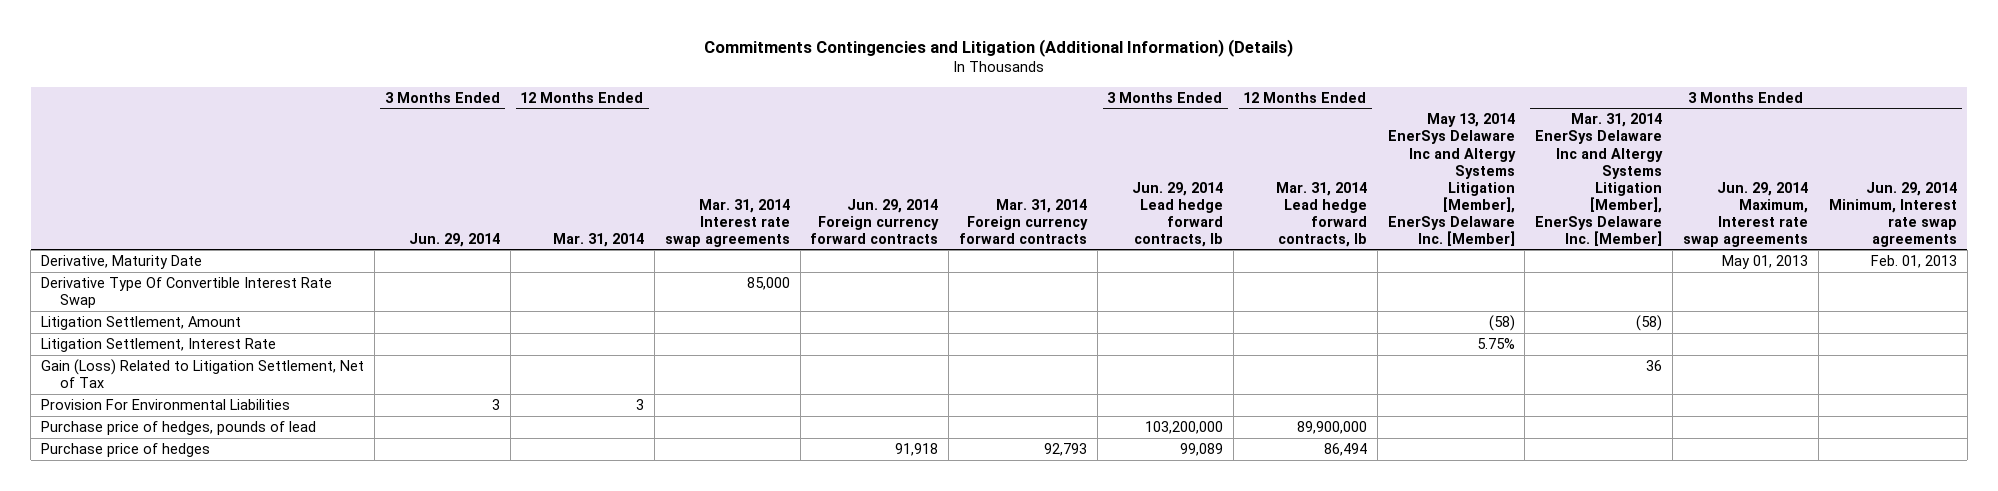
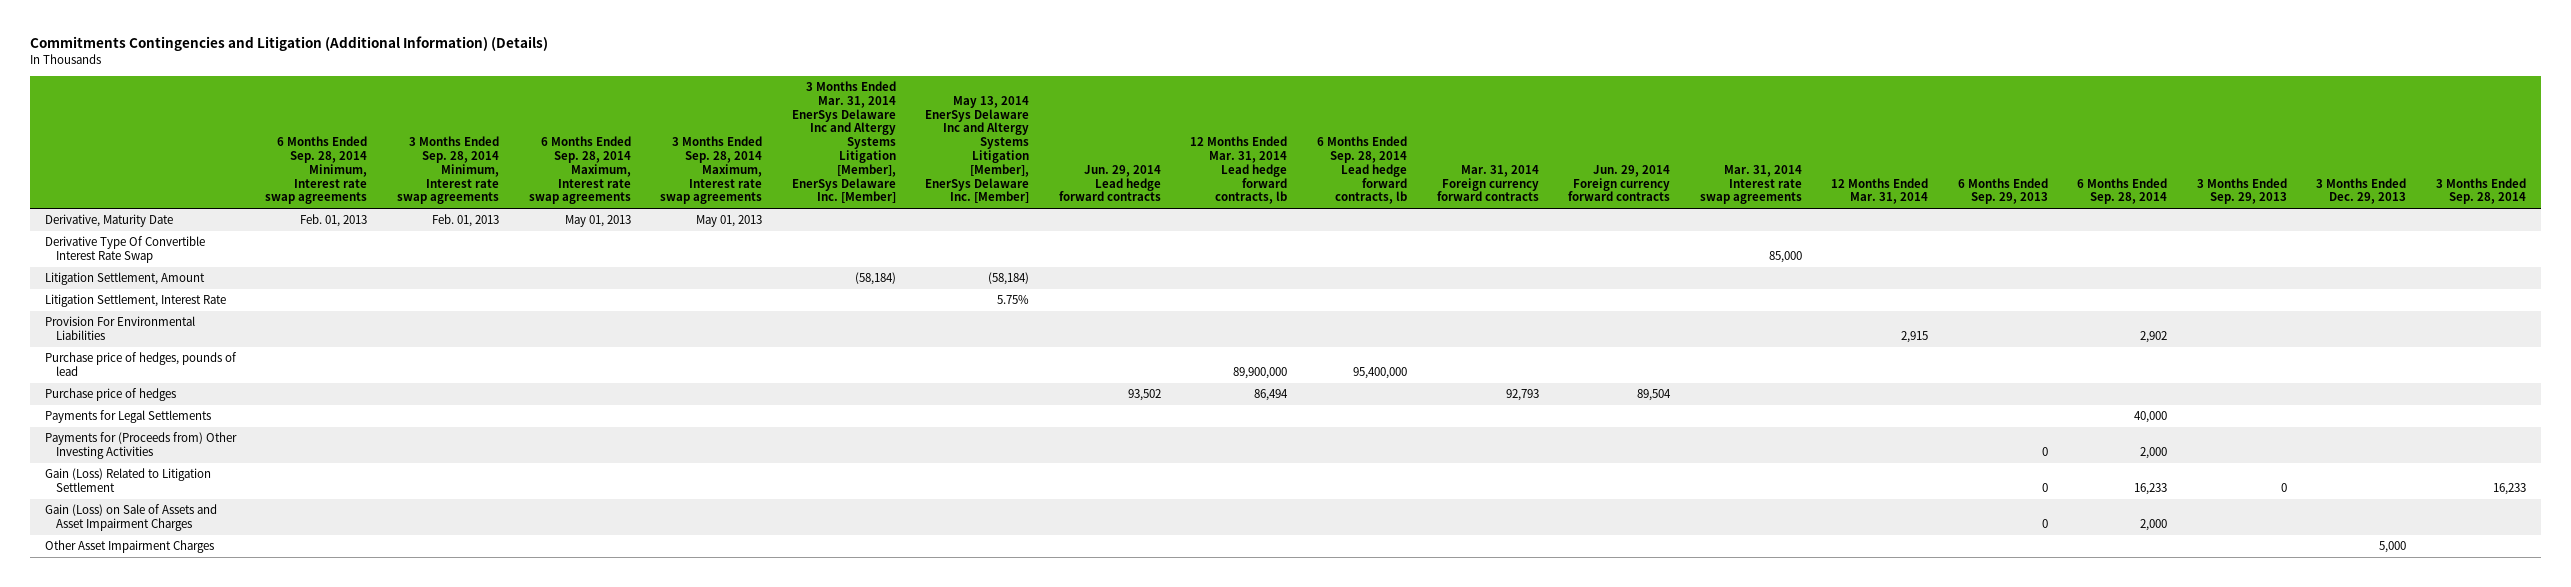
- | 3 Months Ended Jun. 29, 2014 | 12 Months Ended Mar. 31, 2014 | Mar. 31, 2014 Interest rate swap agreements | Jun. 29, 2014 Foreign currency forward contracts | Mar. 31, 2014 Foreign currency forward contracts | 3 Months Ended Jun. 29, 2014 Lead hedge forward contracts, lb | 12 Months Ended Mar. 31, 2014 Lead hedge forward contracts, lb | May 13, 2014 EnerSys Delaware Inc and Altergy Systems Litigation [Member], EnerSys Delaware Inc. [Member] | 3 Months Ended Mar. 31, 2014 EnerSys Delaware Inc and Altergy Systems Litigation [Member], EnerSys Delaware Inc. [Member] | 3 Months Ended Jun. 29, 2014 Maximum, Interest rate swap agreements | 3 Months Ended Jun. 29, 2014 Minimum, Interest rate swap agreements
+ | 6 Months Ended Sep. 28, 2014 Minimum, Interest rate swap agreements | 3 Months Ended Sep. 28, 2014 Minimum, Interest rate swap agreements | 6 Months Ended Sep. 28, 2014 Maximum, Interest rate swap agreements | 3 Months Ended Sep. 28, 2014 Maximum, Interest rate swap agreements | 3 Months Ended Mar. 31, 2014 EnerSys Delaware Inc and Altergy Systems Litigation [Member], EnerSys Delaware Inc. [Member] | May 13, 2014 EnerSys Delaware Inc and Altergy Systems Litigation [Member], EnerSys Delaware Inc. [Member] | Jun. 29, 2014 Lead hedge forward contracts | 12 Months Ended Mar. 31, 2014 Lead hedge forward contracts, lb | 6 Months Ended Sep. 28, 2014 Lead hedge forward contracts, lb | Mar. 31, 2014 Foreign currency forward contracts | Jun. 29, 2014 Foreign currency forward contracts | Mar. 31, 2014 Interest rate swap agreements | 12 Months Ended Mar. 31, 2014 | 6 Months Ended Sep. 29, 2013 | 6 Months Ended Sep. 28, 2014 | 3 Months Ended Sep. 29, 2013 | 3 Months Ended Dec. 29, 2013 | 3 Months Ended Sep. 28, 2014
- Litigation Settlement, Amount | | | | | | | | (58) | (58) | |
+ Litigation Settlement, Amount | | | | | (58,184) | (58,184) | | | | | | | | | | | |
- Gain (Loss) Related to Litigation Settlement, Net of Tax | | | | | | | | | 36 | |
- Provision For Environmental Liabilities | 3 | 3 | | | | | | | | |
+ Provision For Environmental Liabilities | | | | | | | | | | | | | 2,915 | | 2,902 | | |
- Purchase price of hedges | | | | 91,918 | 92,793 | 99,089 | 86,494 | | | |
+ Purchase price of hedges | | | | | | | 93,502 | 86,494 | | 92,793 | 89,504 | | | | | | |
+ Payments for Legal Settlements | | | | | | | | | | | | | | | 40,000 | | |
+ Payments for (Proceeds from) Other Investing Activities | | | | | | | | | | | | | | 0 | 2,000 | | |
+ Gain (Loss) Related to Litigation Settlement | | | | | | | | | | | | | | 0 | 16,233 | 0 | | 16,233
+ Gain (Loss) on Sale of Assets and Asset Impairment Charges | | | | | | | | | | | | | | 0 | 2,000 | | |
+ Other Asset Impairment Charges | | | | | | | | | | | | | | | | | 5,000 |

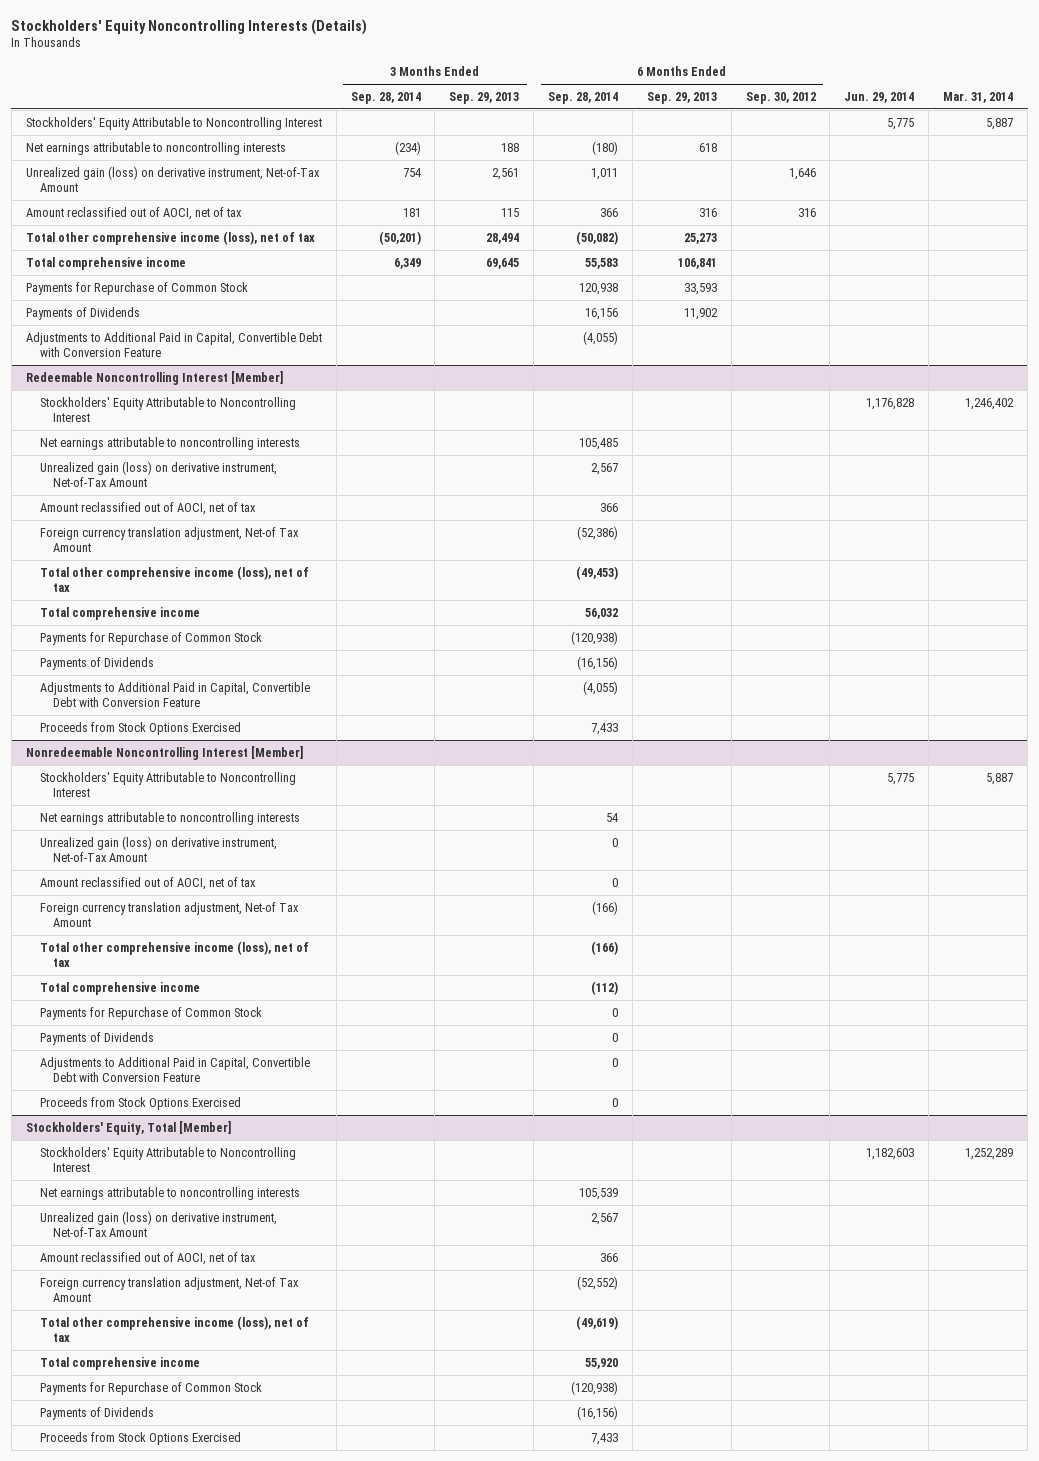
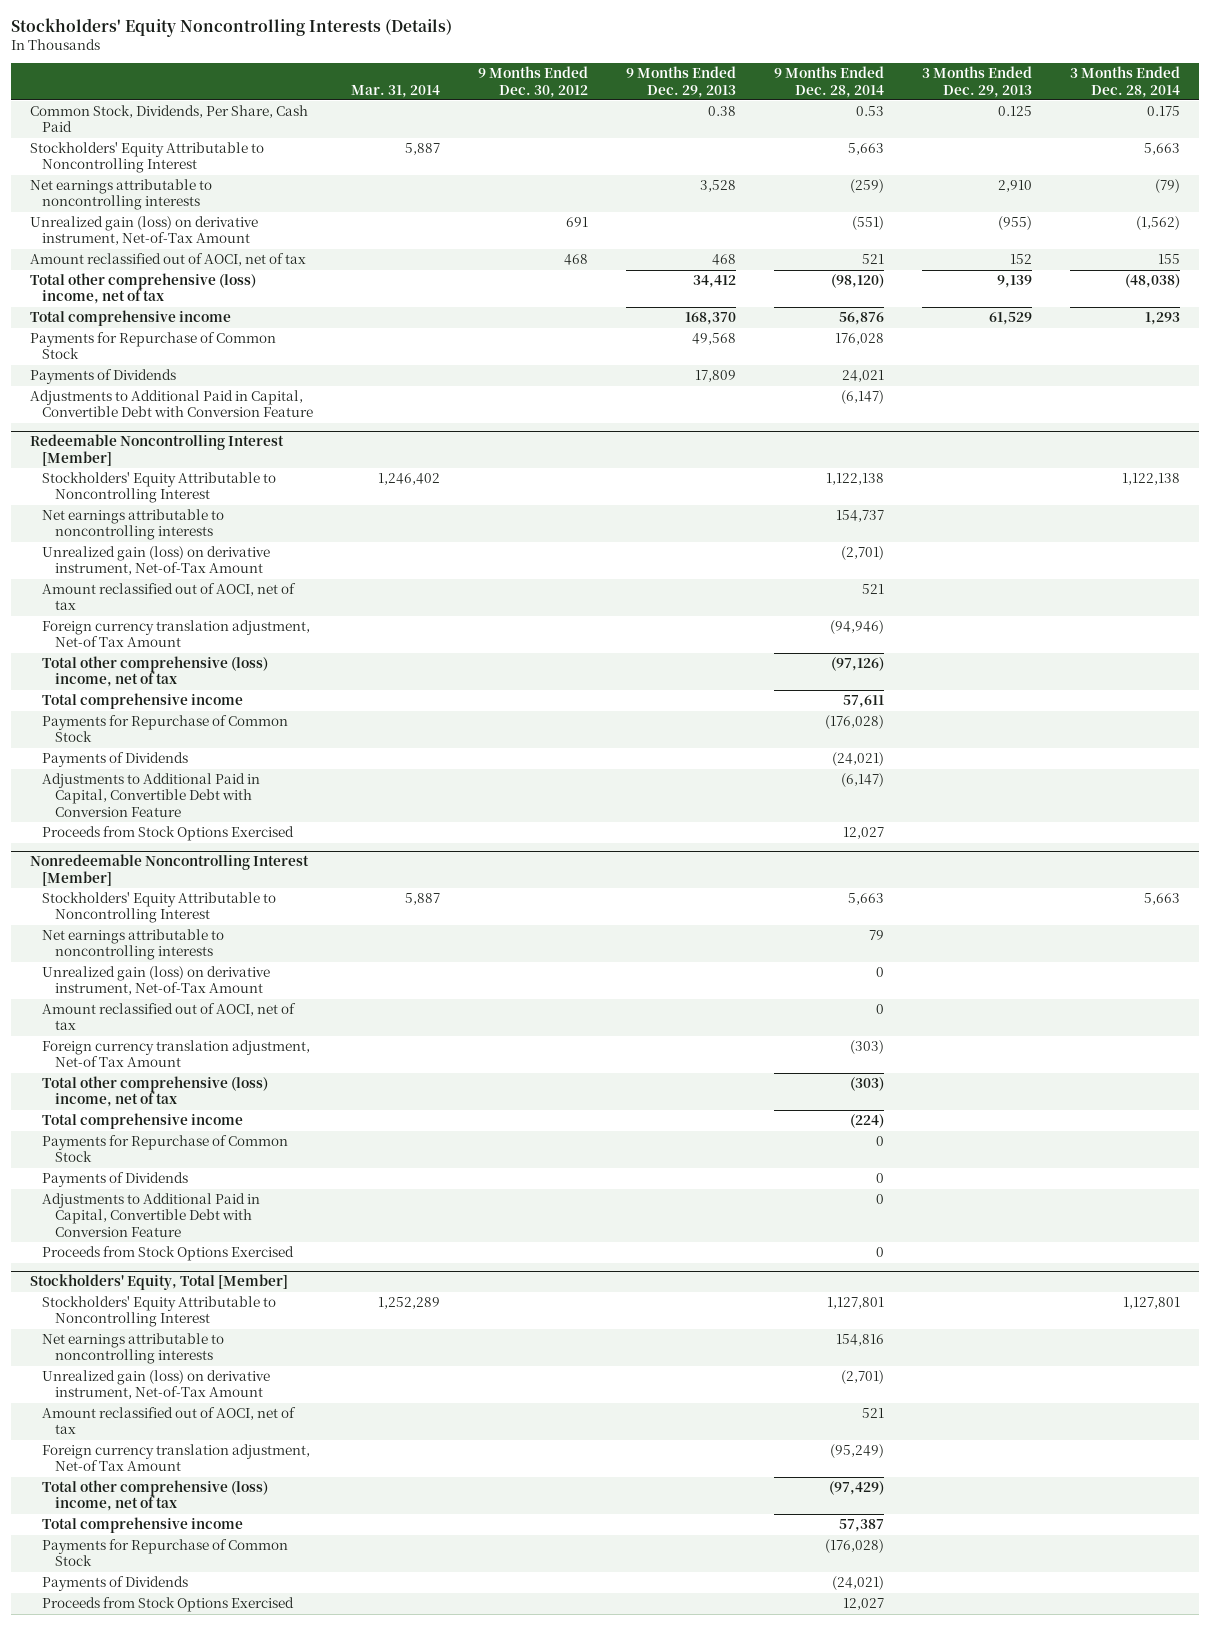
- | 3 Months Ended Sep. 28, 2014 | 3 Months Ended Sep. 29, 2013 | 6 Months Ended Sep. 28, 2014 | 6 Months Ended Sep. 29, 2013 | 6 Months Ended Sep. 30, 2012 | Jun. 29, 2014 | Mar. 31, 2014
+ | Mar. 31, 2014 | 9 Months Ended Dec. 30, 2012 | 9 Months Ended Dec. 29, 2013 | 9 Months Ended Dec. 28, 2014 | 3 Months Ended Dec. 29, 2013 | 3 Months Ended Dec. 28, 2014
+ Common Stock, Dividends, Per Share, Cash Paid | | | 0.38 | 0.53 | 0.125 | 0.175
- Total other comprehensive income (loss), net of tax | (50,201) | 28,494 | (50,082) | 25,273 | | |
+ Total other comprehensive (loss) income, net of tax | | | 34,412 | (98,120) | 9,139 | (48,038)
@ Redeemable Noncontrolling Interest [Member]
- Total other comprehensive income (loss), net of tax | | | (49,453) | | | |
+ Total other comprehensive (loss) income, net of tax | | | | (97,126) | |
@ Nonredeemable Noncontrolling Interest [Member]
- Total other comprehensive income (loss), net of tax | | | (166) | | | |
+ Total other comprehensive (loss) income, net of tax | | | | (303) | |
@ Stockholders' Equity, Total [Member]
- Total other comprehensive income (loss), net of tax | | | (49,619) | | | |
+ Total other comprehensive (loss) income, net of tax | | | | (97,429) | |

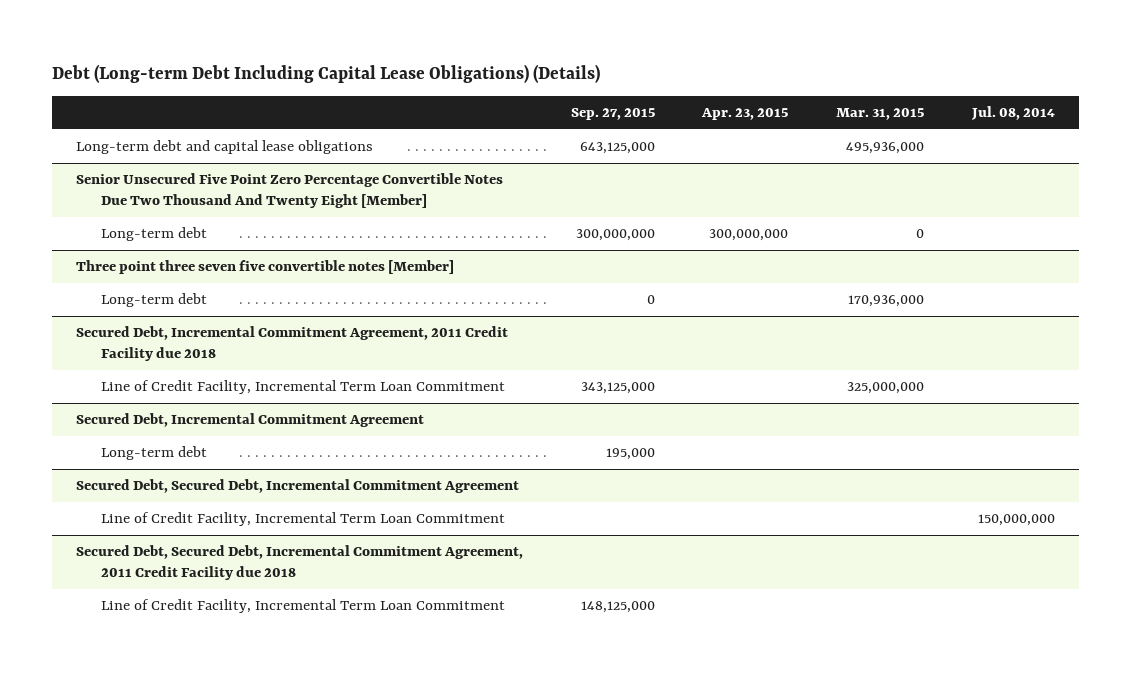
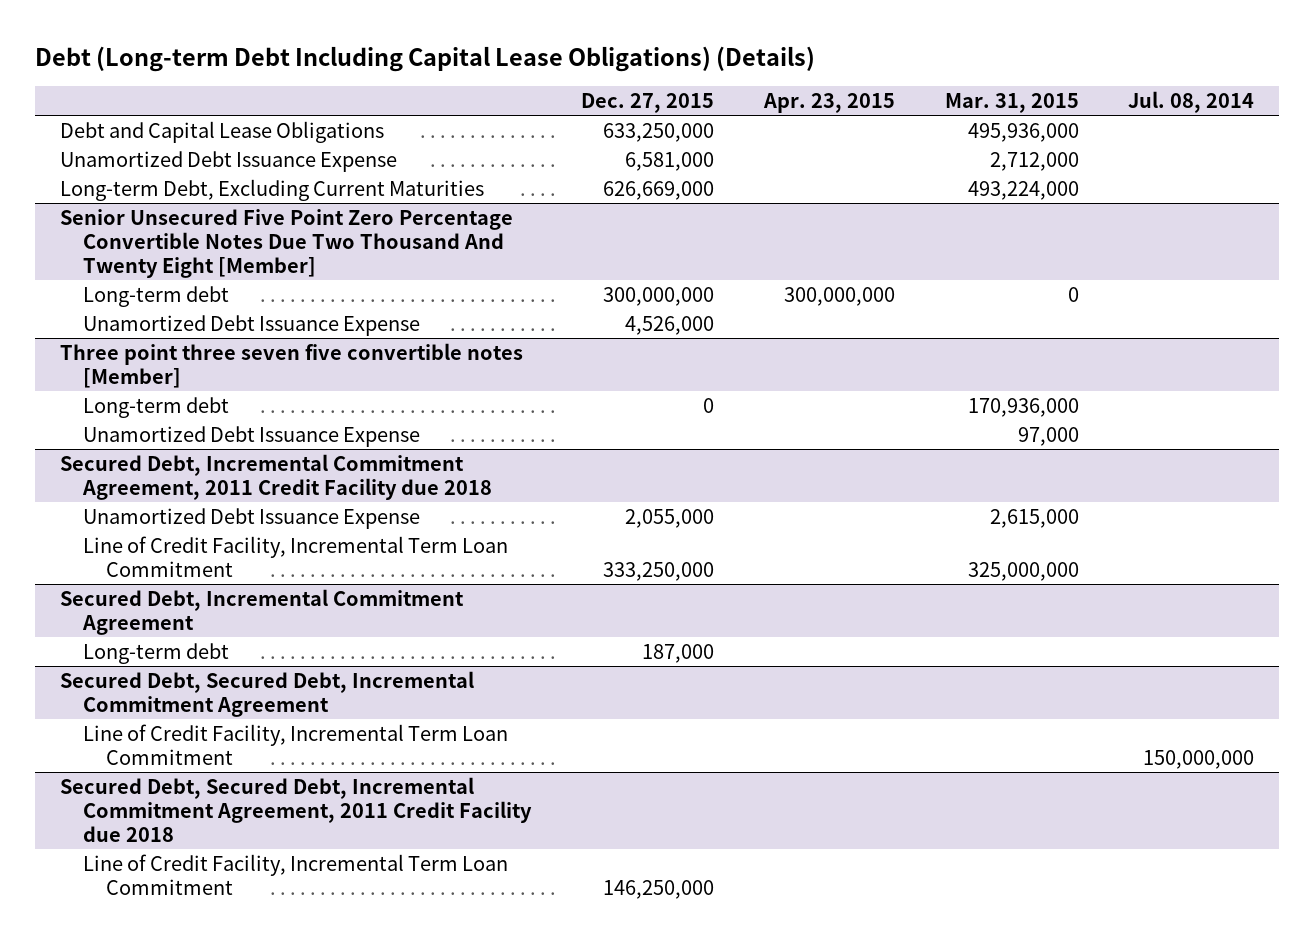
- | Sep. 27, 2015 | Apr. 23, 2015 | Mar. 31, 2015 | Jul. 08, 2014
+ | Dec. 27, 2015 | Apr. 23, 2015 | Mar. 31, 2015 | Jul. 08, 2014
- Long-term debt and capital lease obligations | 643,125,000 | | 495,936,000 |
+ Debt and Capital Lease Obligations | 633,250,000 | | 495,936,000 |
+ Unamortized Debt Issuance Expense | 6,581,000 | | 2,712,000 |
+ Long-term Debt, Excluding Current Maturities | 626,669,000 | | 493,224,000 |
@ Senior Unsecured Five Point Zero Percentage Convertible Notes Due Two Thousand And Twenty Eight [Member]
+ Unamortized Debt Issuance Expense | 4,526,000 | | |
@ Three point three seven five convertible notes [Member]
+ Unamortized Debt Issuance Expense | | | 97,000 |
@ Secured Debt, Incremental Commitment Agreement, 2011 Credit Facility due 2018
+ Unamortized Debt Issuance Expense | 2,055,000 | | 2,615,000 |

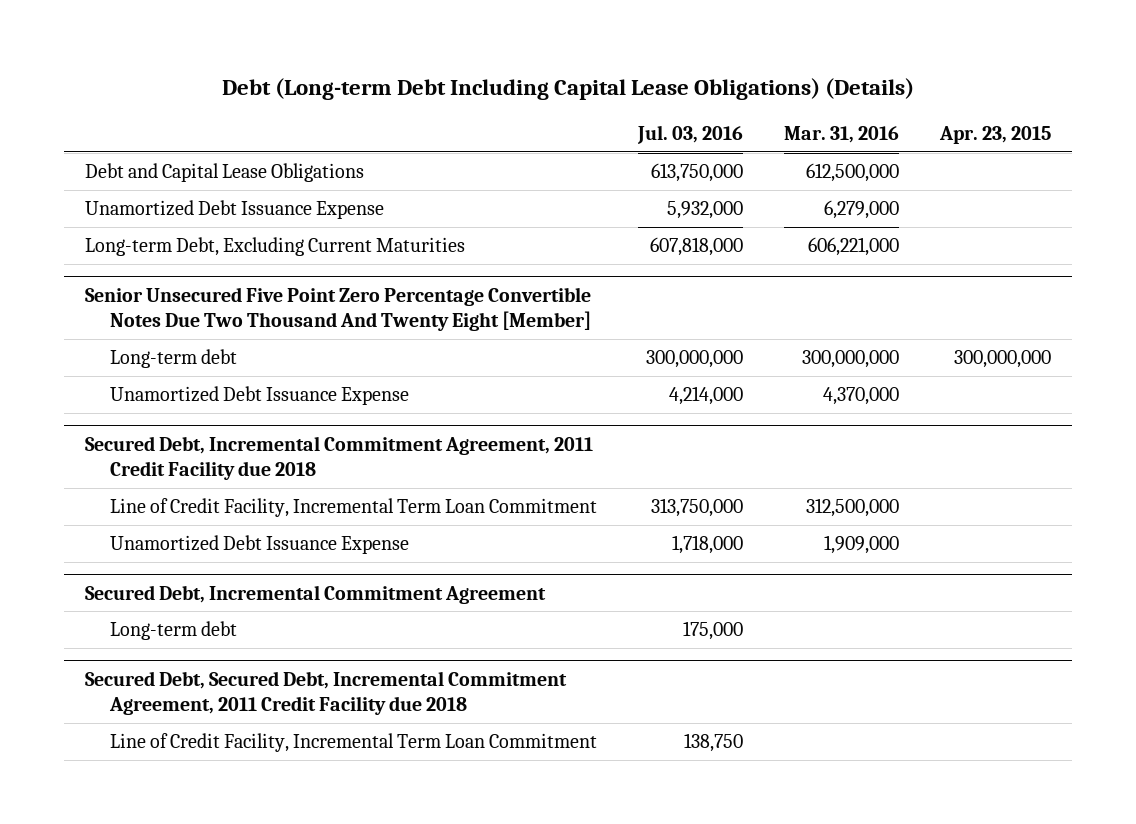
- | Dec. 27, 2015 | Apr. 23, 2015 | Mar. 31, 2015 | Jul. 08, 2014
+ | Jul. 03, 2016 | Mar. 31, 2016 | Apr. 23, 2015
- Three point three seven five convertible notes [Member]
- Long-term debt | 0 | | 170,936,000 |
- Unamortized Debt Issuance Expense | | | 97,000 |
@ Secured Debt, Incremental Commitment Agreement, 2011 Credit Facility due 2018
moved down: Unamortized Debt Issuance Expense | 1,718,000 | 1,909,000 |
- Secured Debt, Secured Debt, Incremental Commitment Agreement
- Line of Credit Facility, Incremental Term Loan Commitment | | | | 150,000,000

